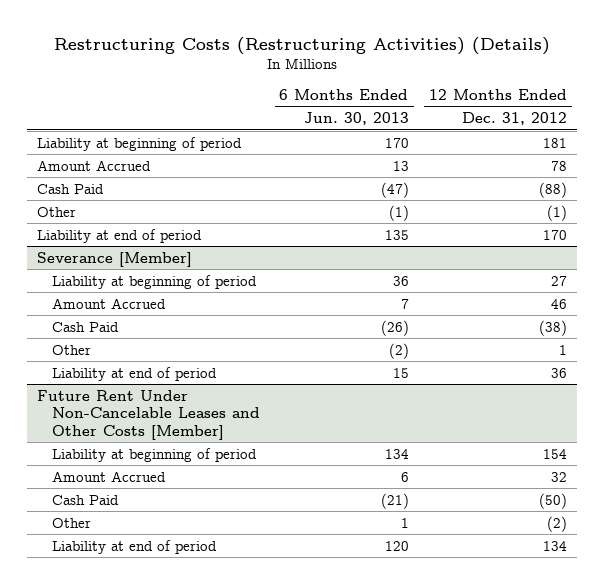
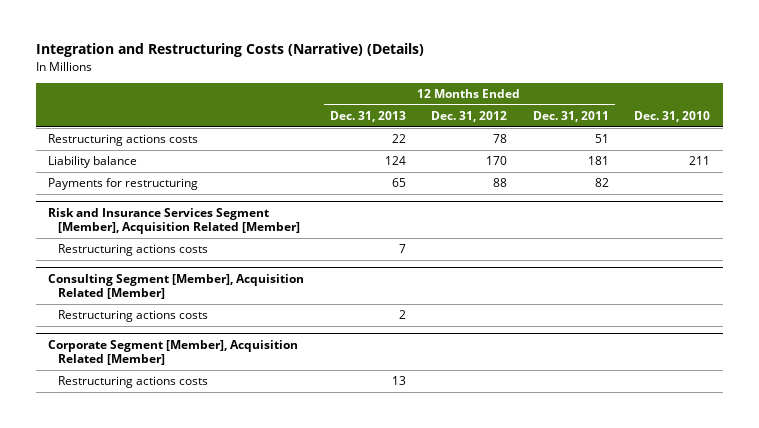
- Restructuring Costs (Restructuring Activities) (Details)
+ Integration and Restructuring Costs (Narrative) (Details)
- | 6 Months Ended Jun. 30, 2013 | 12 Months Ended Dec. 31, 2012
+ | 12 Months Ended Dec. 31, 2013 | 12 Months Ended Dec. 31, 2012 | 12 Months Ended Dec. 31, 2011 | Dec. 31, 2010
- Liability at beginning of period | 170 | 181
- Amount Accrued | 13 | 78
- Cash Paid | (47) | (88)
- Other | (1) | (1)
- Liability at end of period | 135 | 170
- Severance [Member]
- Liability at beginning of period | 36 | 27
- Amount Accrued | 7 | 46
- Cash Paid | (26) | (38)
- Other | (2) | 1
- Liability at end of period | 15 | 36
- Future Rent Under Non-Cancelable Leases and Other Costs [Member]
- Liability at beginning of period | 134 | 154
- Amount Accrued | 6 | 32
- Cash Paid | (21) | (50)
- Other | 1 | (2)
- Liability at end of period | 120 | 134
+ Restructuring actions costs | 22 | 78 | 51 |
+ Liability balance | 124 | 170 | 181 | 211
+ Payments for restructuring | 65 | 88 | 82 |
+ Risk and Insurance Services Segment [Member], Acquisition Related [Member]
+ Restructuring actions costs | 7 | | |
+ Consulting Segment [Member], Acquisition Related [Member]
+ Restructuring actions costs | 2 | | |
+ Corporate Segment [Member], Acquisition Related [Member]
+ Restructuring actions costs | 13 | | |

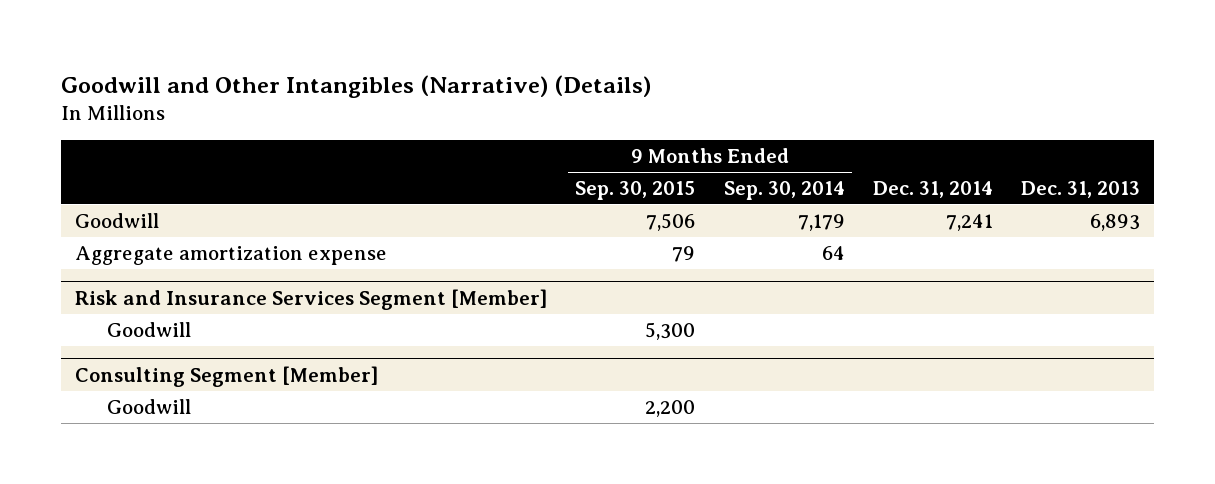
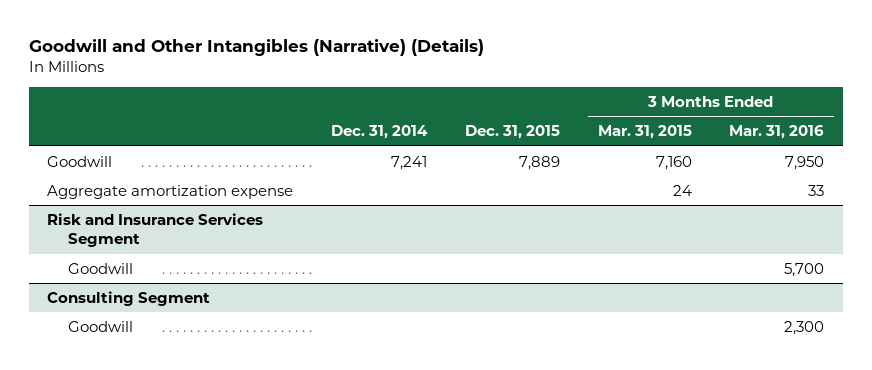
- | 9 Months Ended Sep. 30, 2015 | 9 Months Ended Sep. 30, 2014 | Dec. 31, 2014 | Dec. 31, 2013
+ | Dec. 31, 2014 | Dec. 31, 2015 | 3 Months Ended Mar. 31, 2015 | 3 Months Ended Mar. 31, 2016
- Risk and Insurance Services Segment [Member]
+ Risk and Insurance Services Segment
- Consulting Segment [Member]
+ Consulting Segment

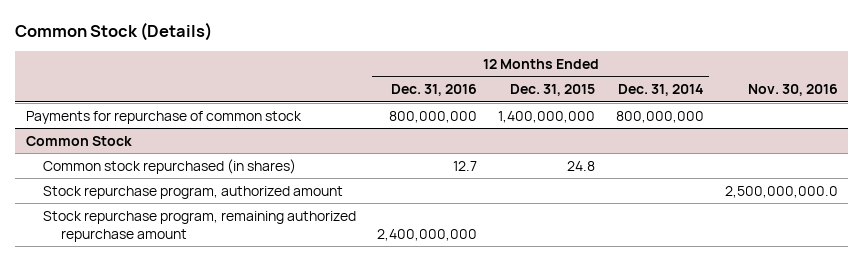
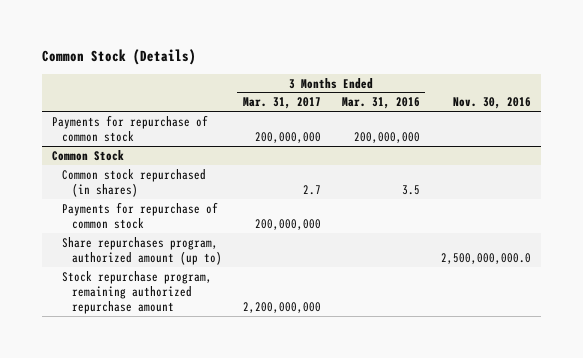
- | 12 Months Ended Dec. 31, 2016 | 12 Months Ended Dec. 31, 2015 | 12 Months Ended Dec. 31, 2014 | Nov. 30, 2016
+ | 3 Months Ended Mar. 31, 2017 | 3 Months Ended Mar. 31, 2016 | Nov. 30, 2016
@ Common Stock
- Stock repurchase program, authorized amount | | | | 2,500,000,000.0
+ Payments for repurchase of common stock | 200,000,000 | |
+ Share repurchases program, authorized amount (up to) | | | 2,500,000,000.0

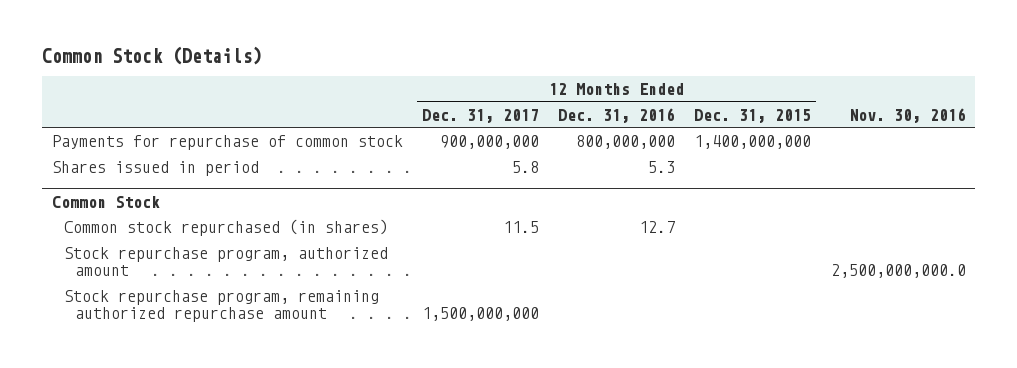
- | 3 Months Ended Mar. 31, 2017 | 3 Months Ended Mar. 31, 2016 | Nov. 30, 2016
+ | 12 Months Ended Dec. 31, 2017 | 12 Months Ended Dec. 31, 2016 | 12 Months Ended Dec. 31, 2015 | Nov. 30, 2016
+ Shares issued in period | 5.8 | 5.3 | |
@ Common Stock
- Payments for repurchase of common stock | 200,000,000 | |
- Share repurchases program, authorized amount (up to) | | | 2,500,000,000.0
+ Stock repurchase program, authorized amount | | | | 2,500,000,000.0

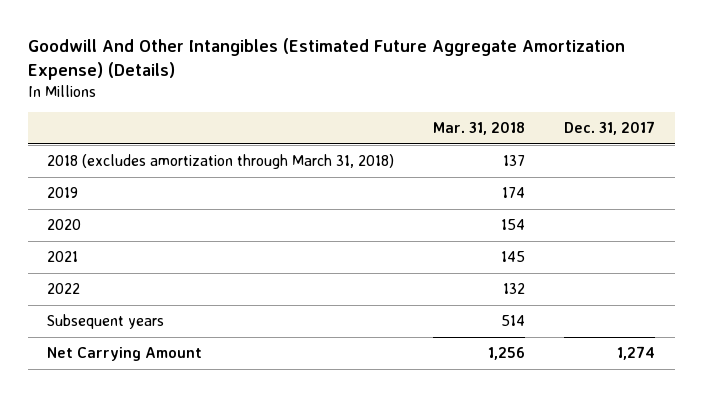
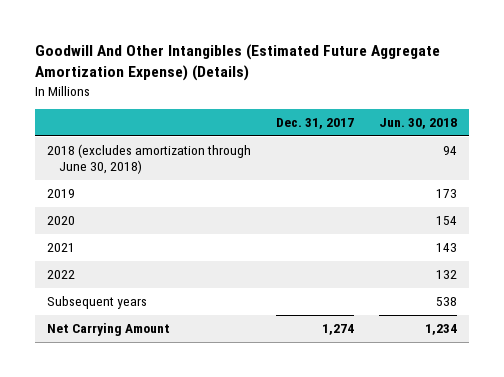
- | Mar. 31, 2018 | Dec. 31, 2017
+ | Dec. 31, 2017 | Jun. 30, 2018
- 2018 (excludes amortization through March 31, 2018) | 137 |
+ 2018 (excludes amortization through June 30, 2018) | | 94

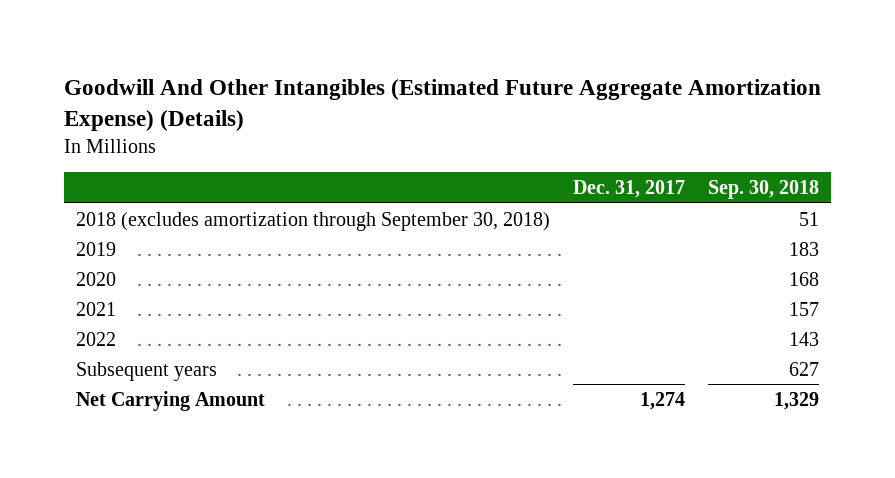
- | Dec. 31, 2017 | Jun. 30, 2018
+ | Dec. 31, 2017 | Sep. 30, 2018
- 2018 (excludes amortization through June 30, 2018) | | 94
+ 2018 (excludes amortization through September 30, 2018) | | 51

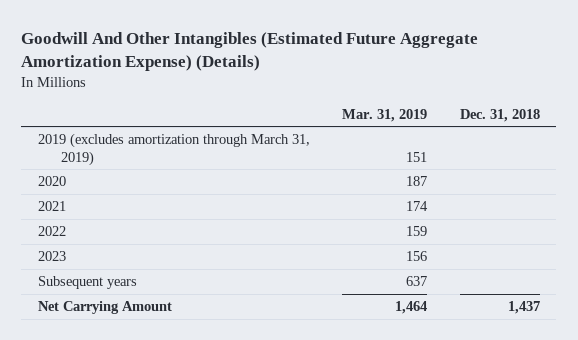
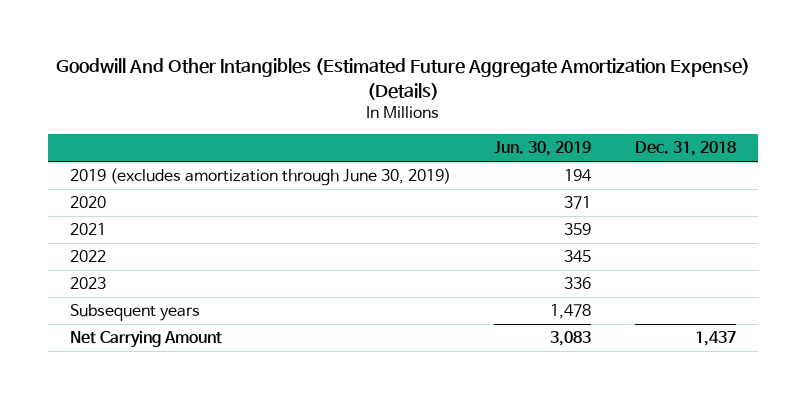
- | Mar. 31, 2019 | Dec. 31, 2018
+ | Jun. 30, 2019 | Dec. 31, 2018
- 2019 (excludes amortization through March 31, 2019) | 151 |
+ 2019 (excludes amortization through June 30, 2019) | 194 |

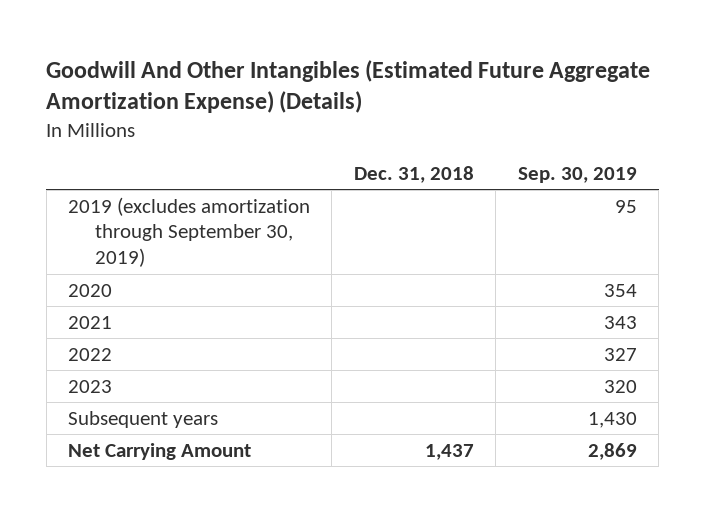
- | Jun. 30, 2019 | Dec. 31, 2018
+ | Dec. 31, 2018 | Sep. 30, 2019
- 2019 (excludes amortization through June 30, 2019) | 194 |
+ 2019 (excludes amortization through September 30, 2019) | | 95

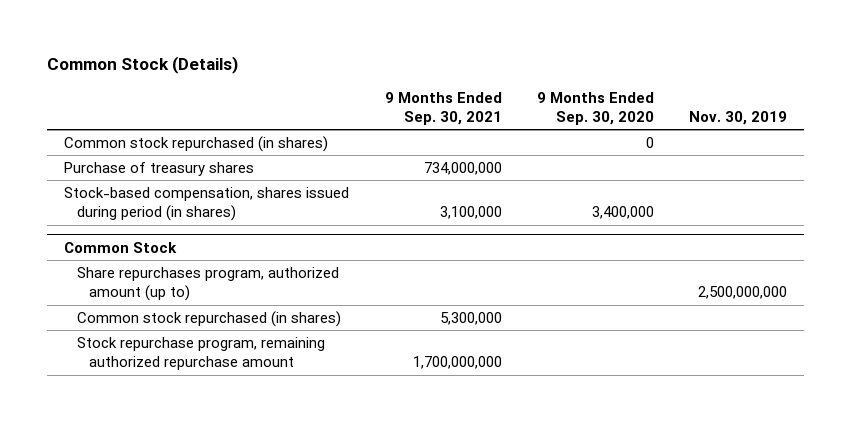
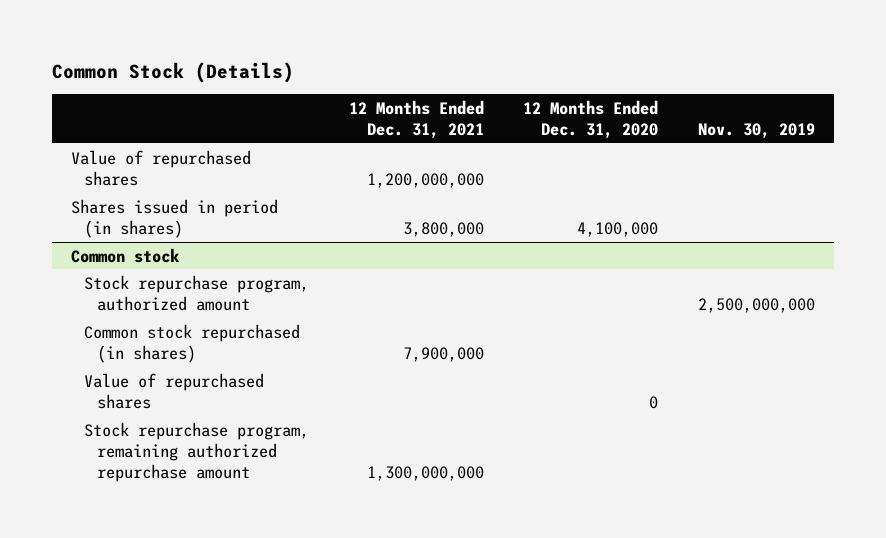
- | 9 Months Ended Sep. 30, 2021 | 9 Months Ended Sep. 30, 2020 | Nov. 30, 2019
+ | 12 Months Ended Dec. 31, 2021 | 12 Months Ended Dec. 31, 2020 | Nov. 30, 2019
- Common stock repurchased (in shares) | | 0 |
- Purchase of treasury shares | 734,000,000 | |
- Stock-based compensation, shares issued during period (in shares) | 3,100,000 | 3,400,000 |
- Common Stock
- Share repurchases program, authorized amount (up to) | | | 2,500,000,000
+ Value of repurchased shares | 1,200,000,000 | |
+ Shares issued in period (in shares) | 3,800,000 | 4,100,000 |
+ Common stock
+ Stock repurchase program, authorized amount | | | 2,500,000,000
+ Value of repurchased shares | | 0 |

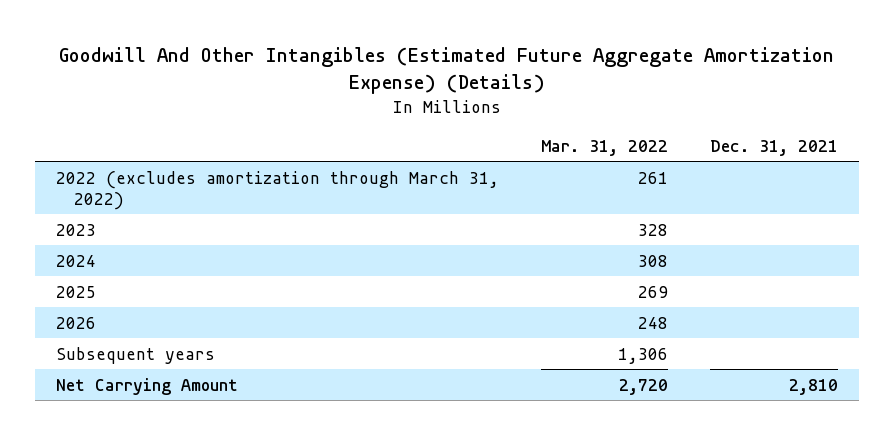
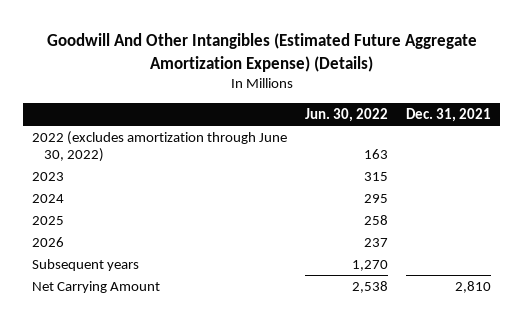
- | Mar. 31, 2022 | Dec. 31, 2021
+ | Jun. 30, 2022 | Dec. 31, 2021
- 2022 (excludes amortization through March 31, 2022) | 261 |
+ 2022 (excludes amortization through June 30, 2022) | 163 |

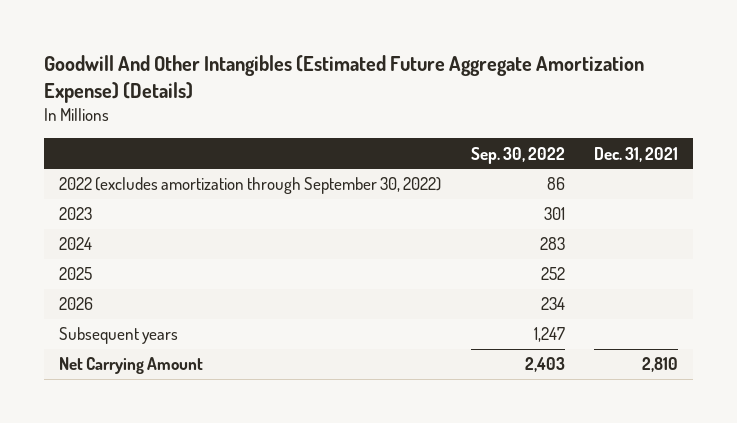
- | Jun. 30, 2022 | Dec. 31, 2021
+ | Sep. 30, 2022 | Dec. 31, 2021
- 2022 (excludes amortization through June 30, 2022) | 163 |
+ 2022 (excludes amortization through September 30, 2022) | 86 |

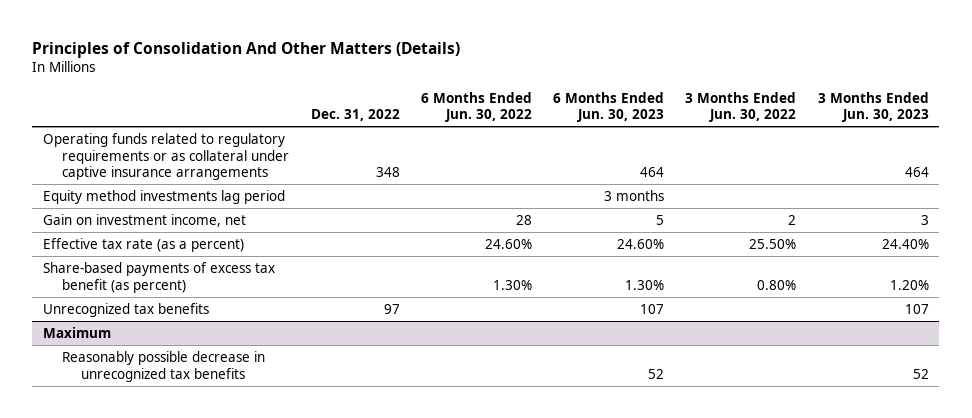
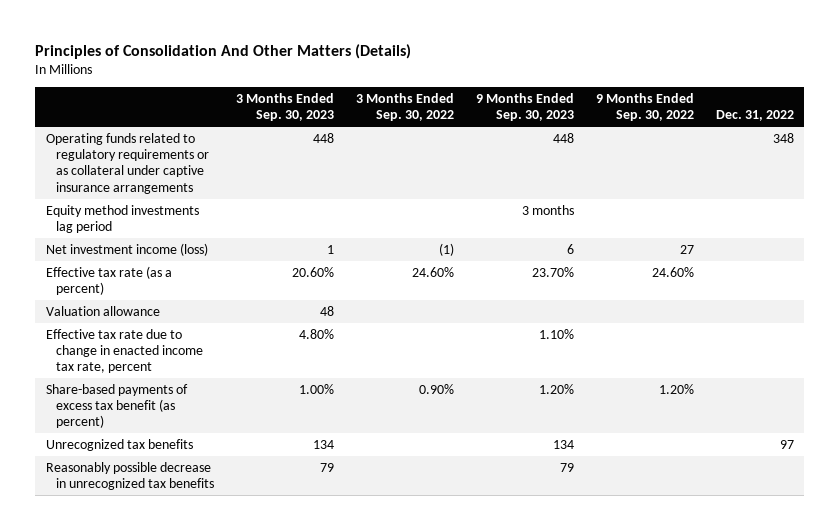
- | Dec. 31, 2022 | 6 Months Ended Jun. 30, 2022 | 6 Months Ended Jun. 30, 2023 | 3 Months Ended Jun. 30, 2022 | 3 Months Ended Jun. 30, 2023
+ | 3 Months Ended Sep. 30, 2023 | 3 Months Ended Sep. 30, 2022 | 9 Months Ended Sep. 30, 2023 | 9 Months Ended Sep. 30, 2022 | Dec. 31, 2022
- Gain on investment income, net | | 28 | 5 | 2 | 3
+ Net investment income (loss) | 1 | (1) | 6 | 27 |
+ Valuation allowance | 48 | | | |
+ Effective tax rate due to change in enacted income tax rate, percent | 4.80% | | 1.10% | |
- Maximum
- Reasonably possible decrease in unrecognized tax benefits | | | 52 | | 52
+ Reasonably possible decrease in unrecognized tax benefits | 79 | | 79 | |

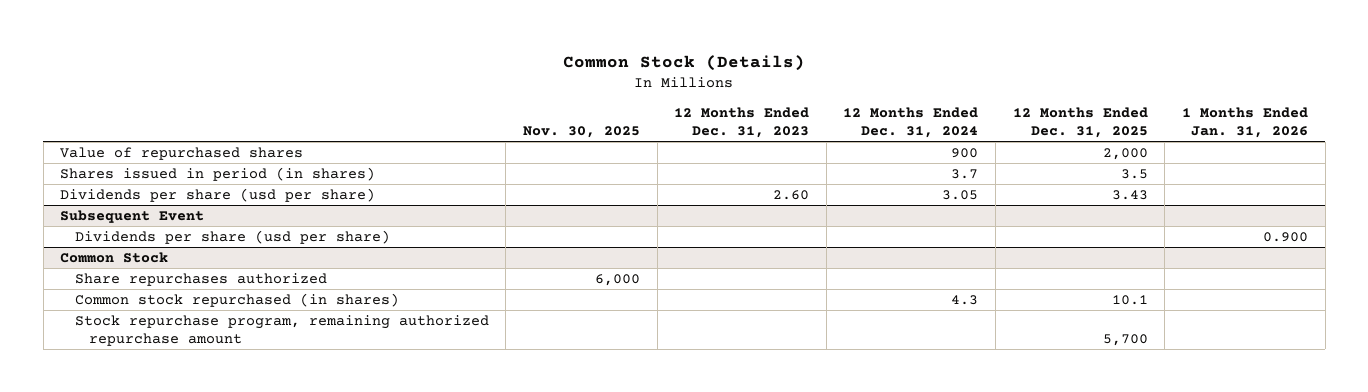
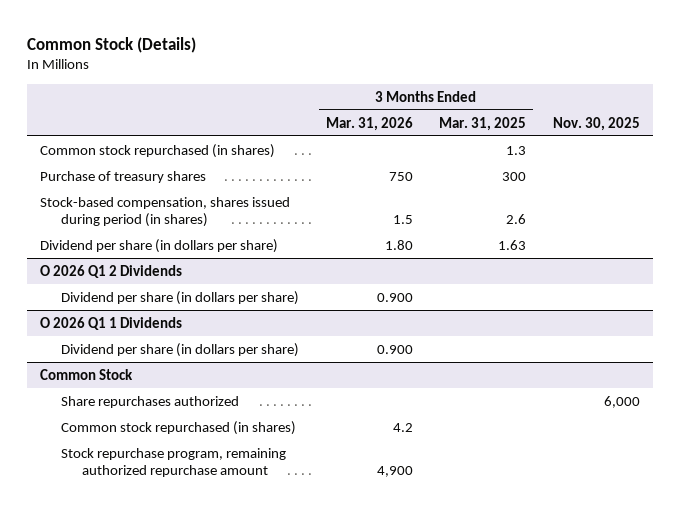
- | Nov. 30, 2025 | 12 Months Ended Dec. 31, 2023 | 12 Months Ended Dec. 31, 2024 | 12 Months Ended Dec. 31, 2025 | 1 Months Ended Jan. 31, 2026
+ | 3 Months Ended Mar. 31, 2026 | 3 Months Ended Mar. 31, 2025 | Nov. 30, 2025
- Value of repurchased shares | | | 900 | 2,000 |
- Shares issued in period (in shares) | | | 3.7 | 3.5 |
- Dividends per share (usd per share) | | 2.60 | 3.05 | 3.43 |
- Subsequent Event
- Dividends per share (usd per share) | | | | | 0.900
+ Common stock repurchased (in shares) | | 1.3 |
+ Purchase of treasury shares | 750 | 300 |
+ Stock-based compensation, shares issued during period (in shares) | 1.5 | 2.6 |
+ Dividend per share (in dollars per share) | 1.80 | 1.63 |
+ O 2026 Q1 2 Dividends
+ Dividend per share (in dollars per share) | 0.900 | |
+ O 2026 Q1 1 Dividends
+ Dividend per share (in dollars per share) | 0.900 | |

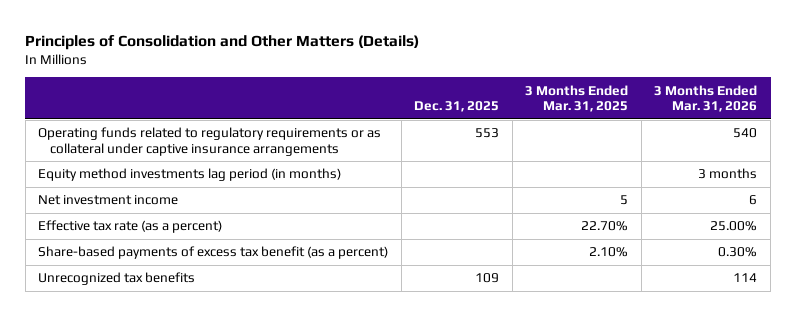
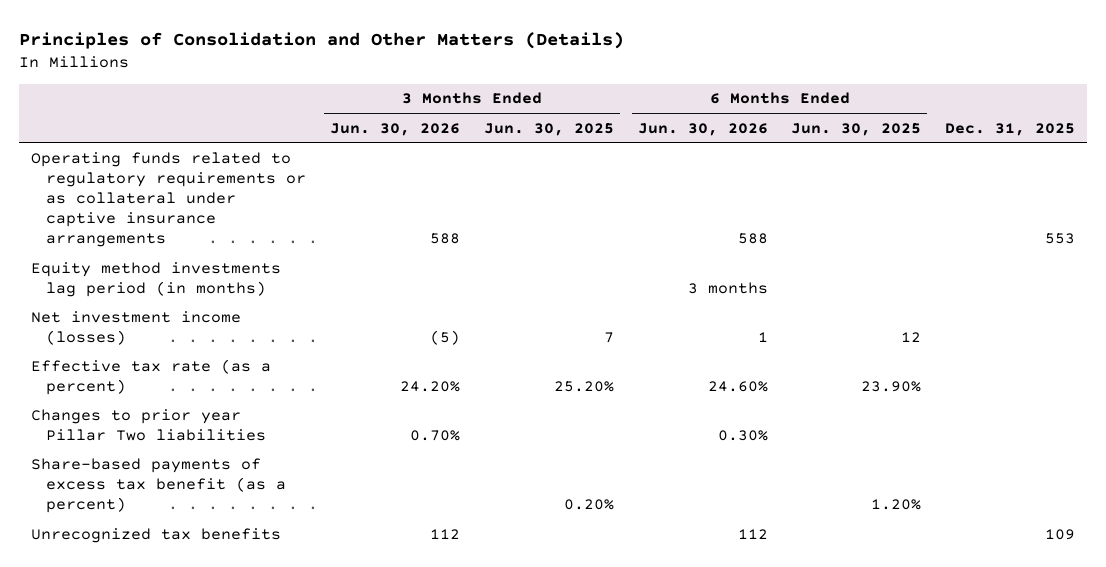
- | Dec. 31, 2025 | 3 Months Ended Mar. 31, 2025 | 3 Months Ended Mar. 31, 2026
+ | 3 Months Ended Jun. 30, 2026 | 3 Months Ended Jun. 30, 2025 | 6 Months Ended Jun. 30, 2026 | 6 Months Ended Jun. 30, 2025 | Dec. 31, 2025
- Net investment income | | 5 | 6
+ Net investment income (losses) | (5) | 7 | 1 | 12 |
+ Changes to prior year Pillar Two liabilities | 0.70% | | 0.30% | |

